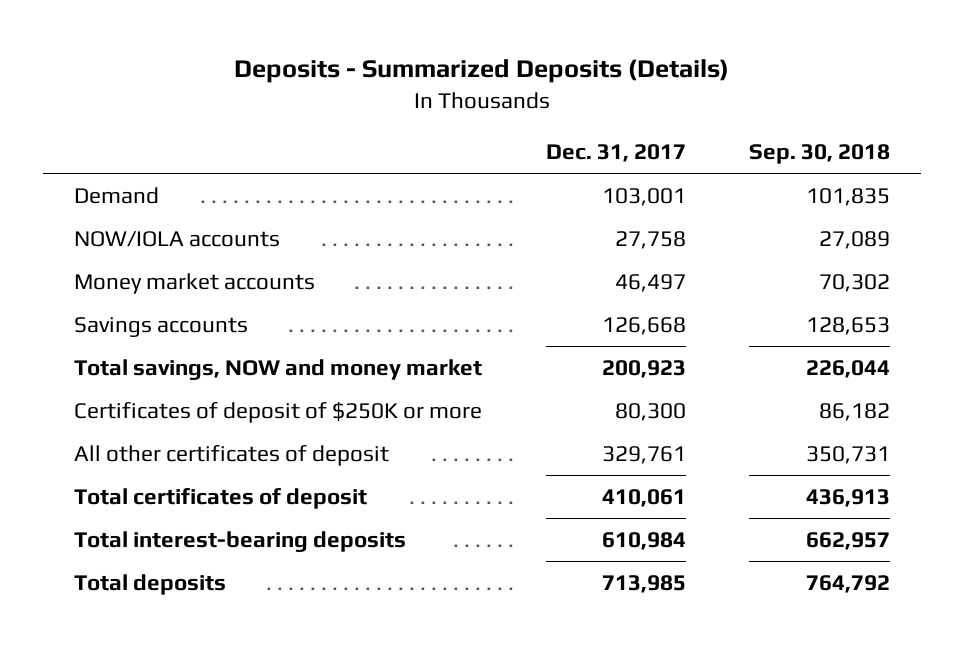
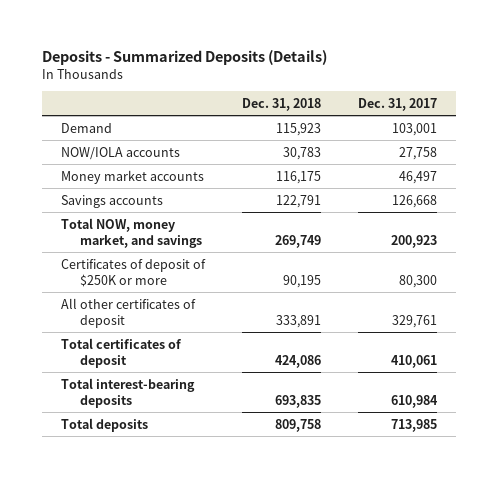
- | Dec. 31, 2017 | Sep. 30, 2018
+ | Dec. 31, 2018 | Dec. 31, 2017
- Total savings, NOW and money market | 200,923 | 226,044
+ Total NOW, money market, and savings | 269,749 | 200,923

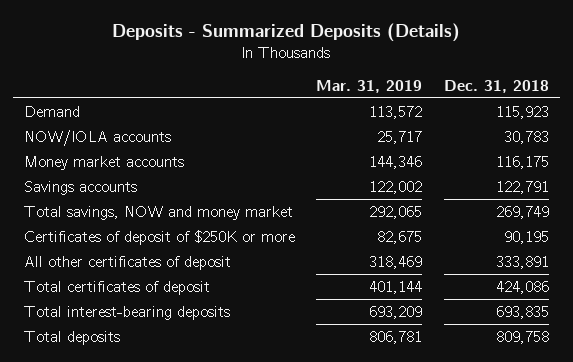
- | Dec. 31, 2018 | Dec. 31, 2017
+ | Mar. 31, 2019 | Dec. 31, 2018
- Total NOW, money market, and savings | 269,749 | 200,923
+ Total savings, NOW and money market | 292,065 | 269,749

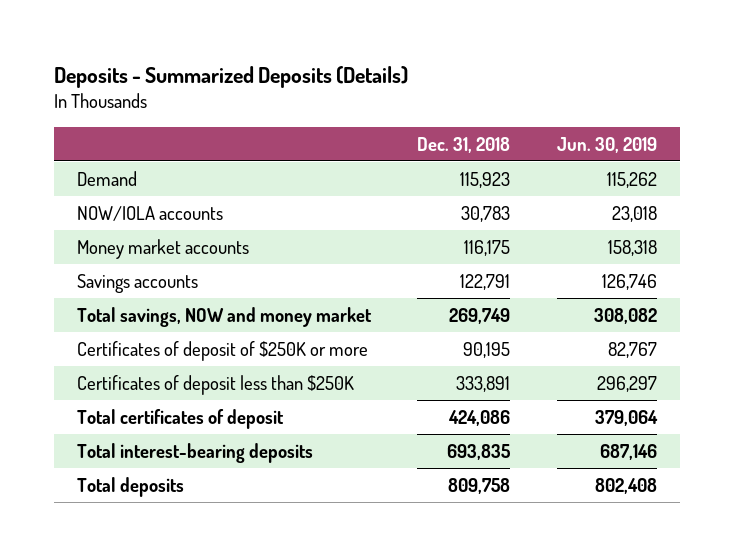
- | Mar. 31, 2019 | Dec. 31, 2018
+ | Dec. 31, 2018 | Jun. 30, 2019
- All other certificates of deposit | 318,469 | 333,891
+ Certificates of deposit less than $250K | 333,891 | 296,297

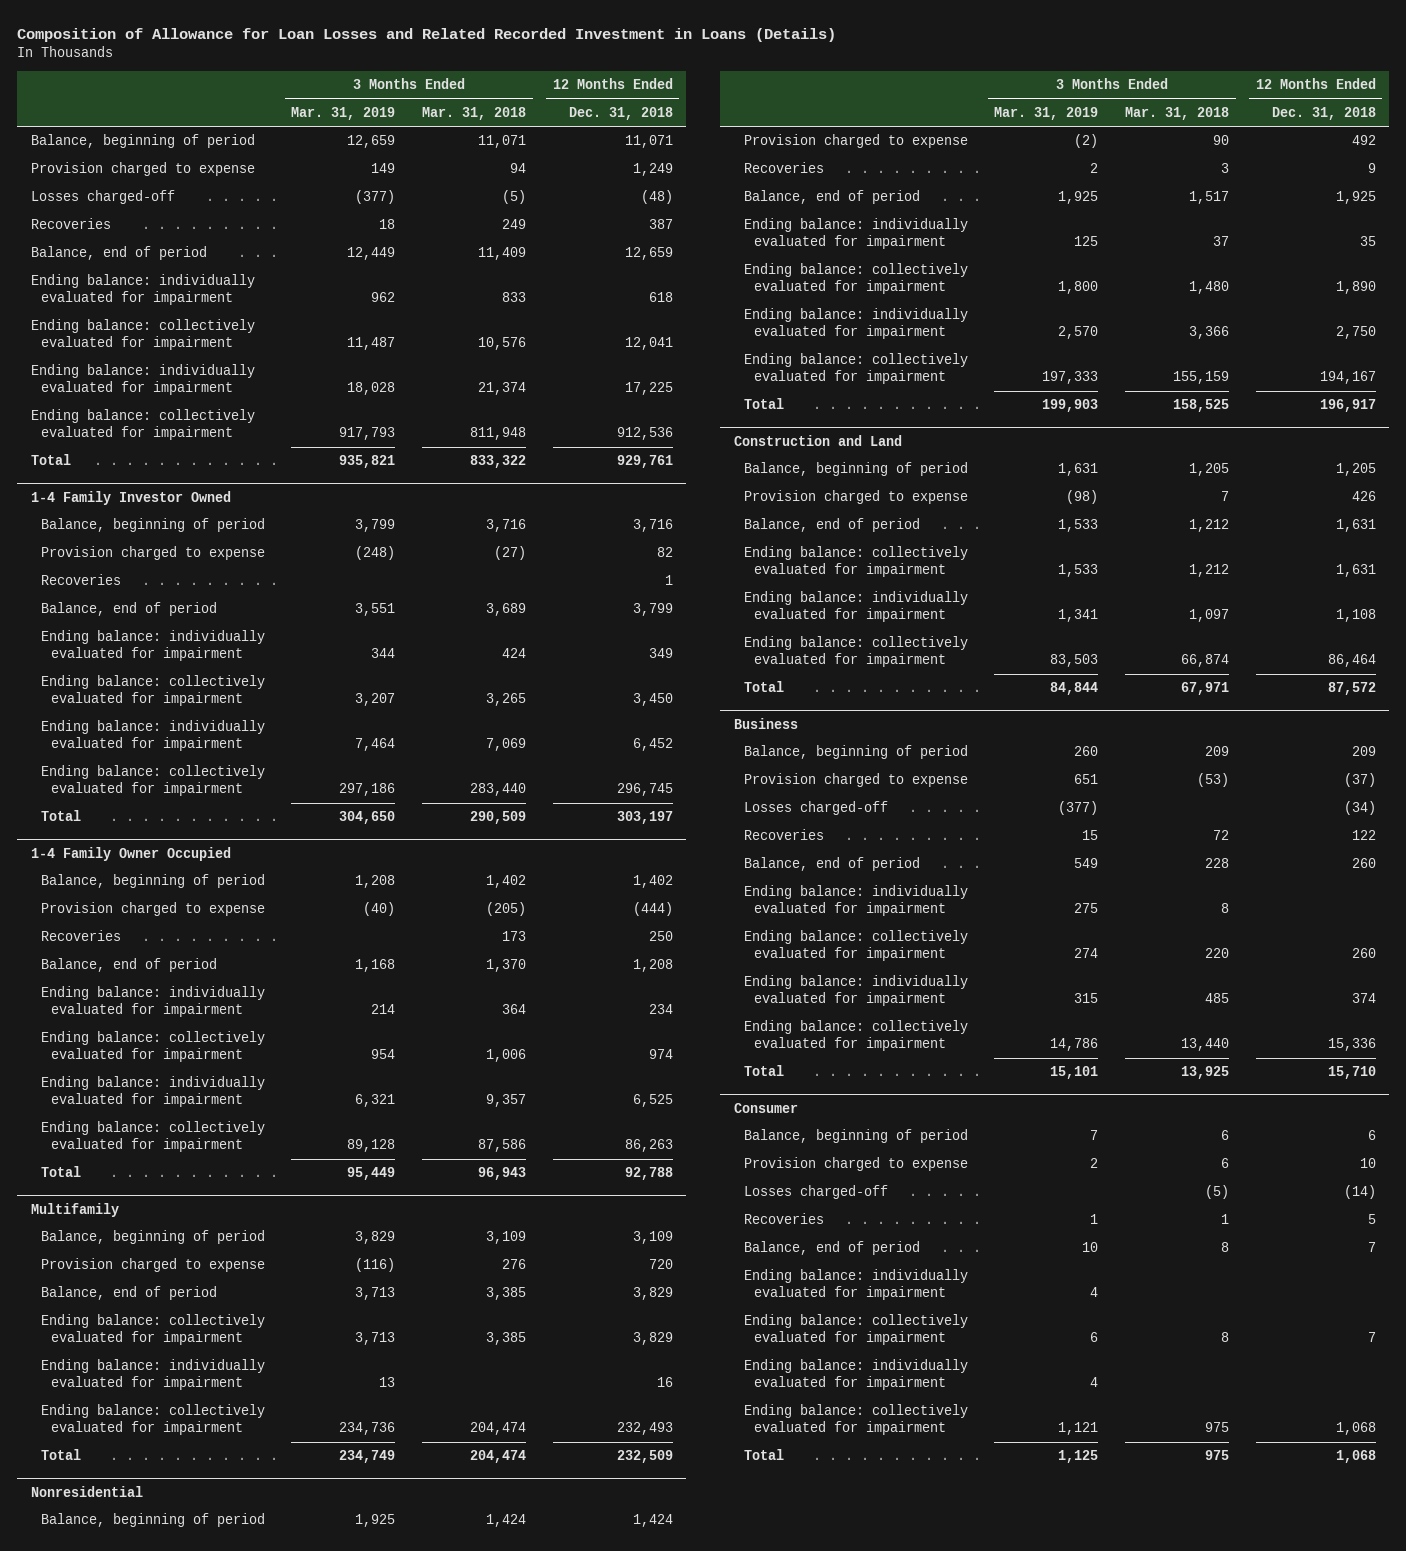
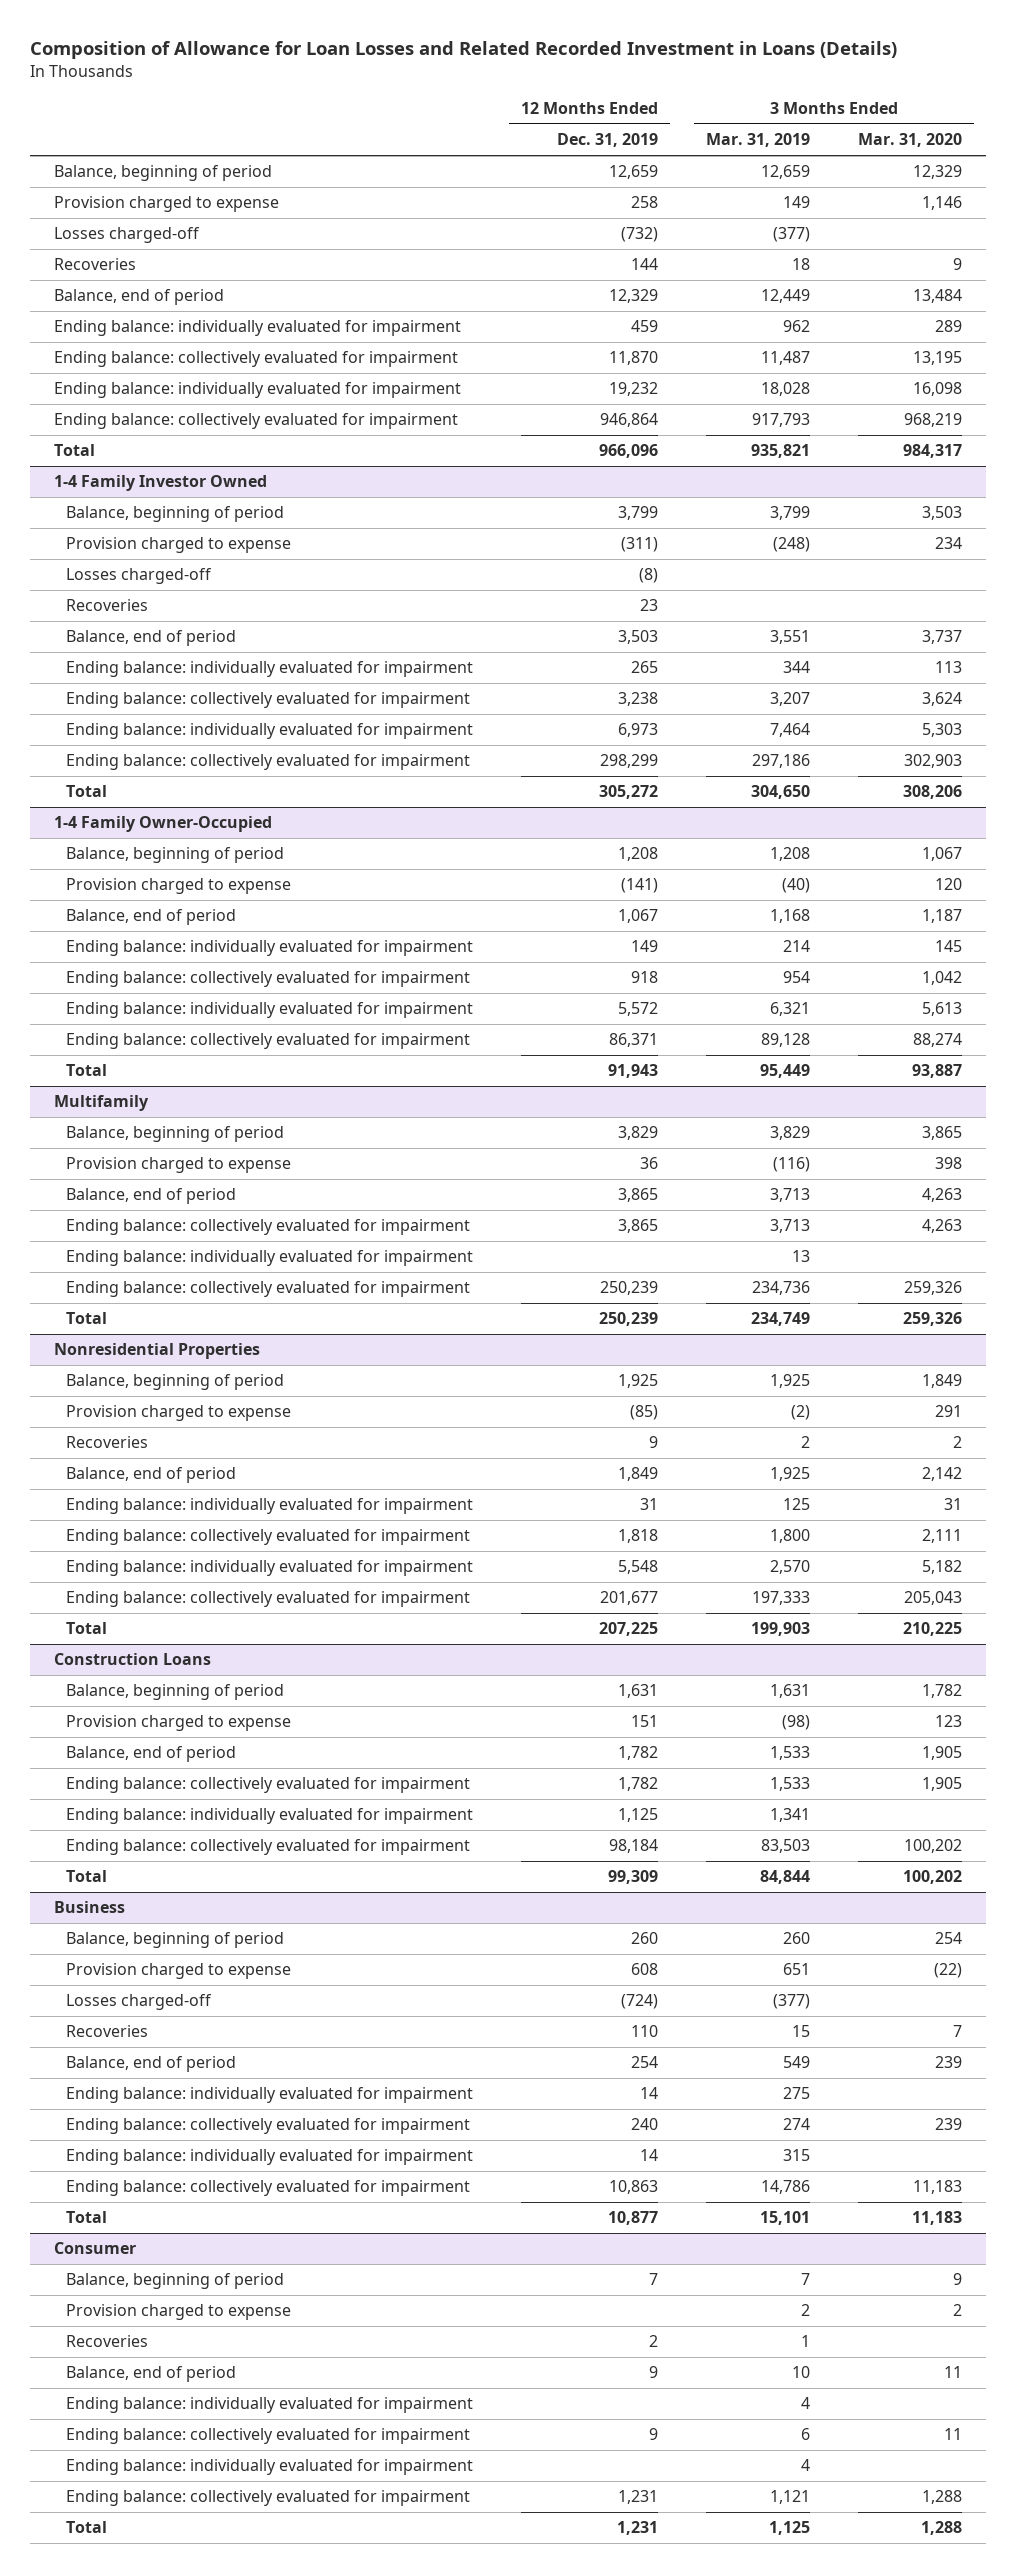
- | 3 Months Ended Mar. 31, 2019 | 3 Months Ended Mar. 31, 2018 | 12 Months Ended Dec. 31, 2018
+ | 12 Months Ended Dec. 31, 2019 | 3 Months Ended Mar. 31, 2019 | 3 Months Ended Mar. 31, 2020
@ 1-4 Family Investor Owned
+ Losses charged-off | (8) | |
- 1-4 Family Owner Occupied
+ 1-4 Family Owner-Occupied
- Recoveries | | 173 | 250
- Nonresidential
+ Nonresidential Properties
- Construction and Land
+ Construction Loans
@ Consumer
- Losses charged-off | | (5) | (14)

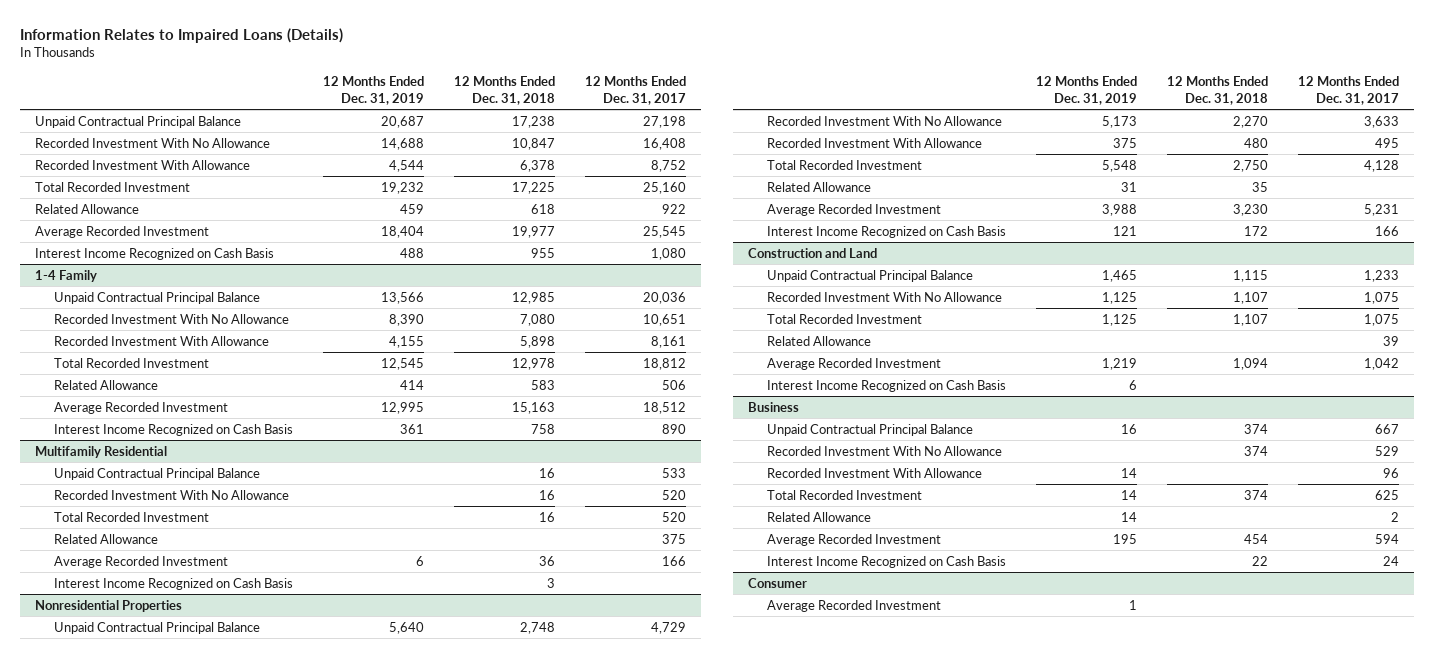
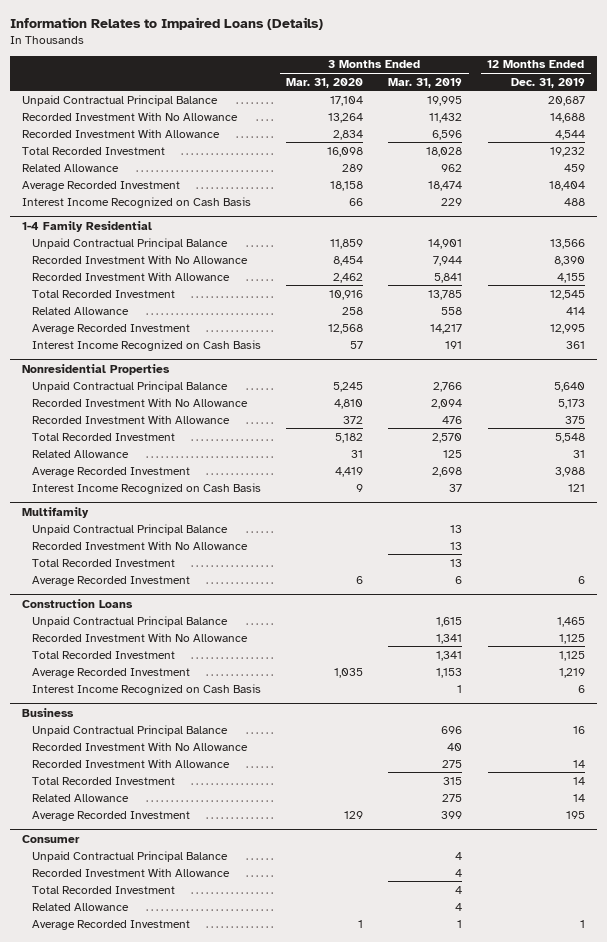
- | 12 Months Ended Dec. 31, 2019 | 12 Months Ended Dec. 31, 2018 | 12 Months Ended Dec. 31, 2017
+ | 3 Months Ended Mar. 31, 2020 | 3 Months Ended Mar. 31, 2019 | 12 Months Ended Dec. 31, 2019
- 1-4 Family
+ 1-4 Family Residential
- Multifamily Residential
- Unpaid Contractual Principal Balance | | 16 | 533
- Recorded Investment With No Allowance | | 16 | 520
- Total Recorded Investment | | 16 | 520
- Related Allowance | | | 375
- Average Recorded Investment | 6 | 36 | 166
- Interest Income Recognized on Cash Basis | | 3 |
- Construction and Land
+ Multifamily
+ Unpaid Contractual Principal Balance | | 13 |
+ Recorded Investment With No Allowance | | 13 |
+ Total Recorded Investment | | 13 |
+ Average Recorded Investment | 6 | 6 | 6
+ Construction Loans
- Related Allowance | | | 39
@ Business
- Interest Income Recognized on Cash Basis | | 22 | 24
@ Consumer
+ Unpaid Contractual Principal Balance | | 4 |
+ Recorded Investment With Allowance | | 4 |
+ Total Recorded Investment | | 4 |
+ Related Allowance | | 4 |

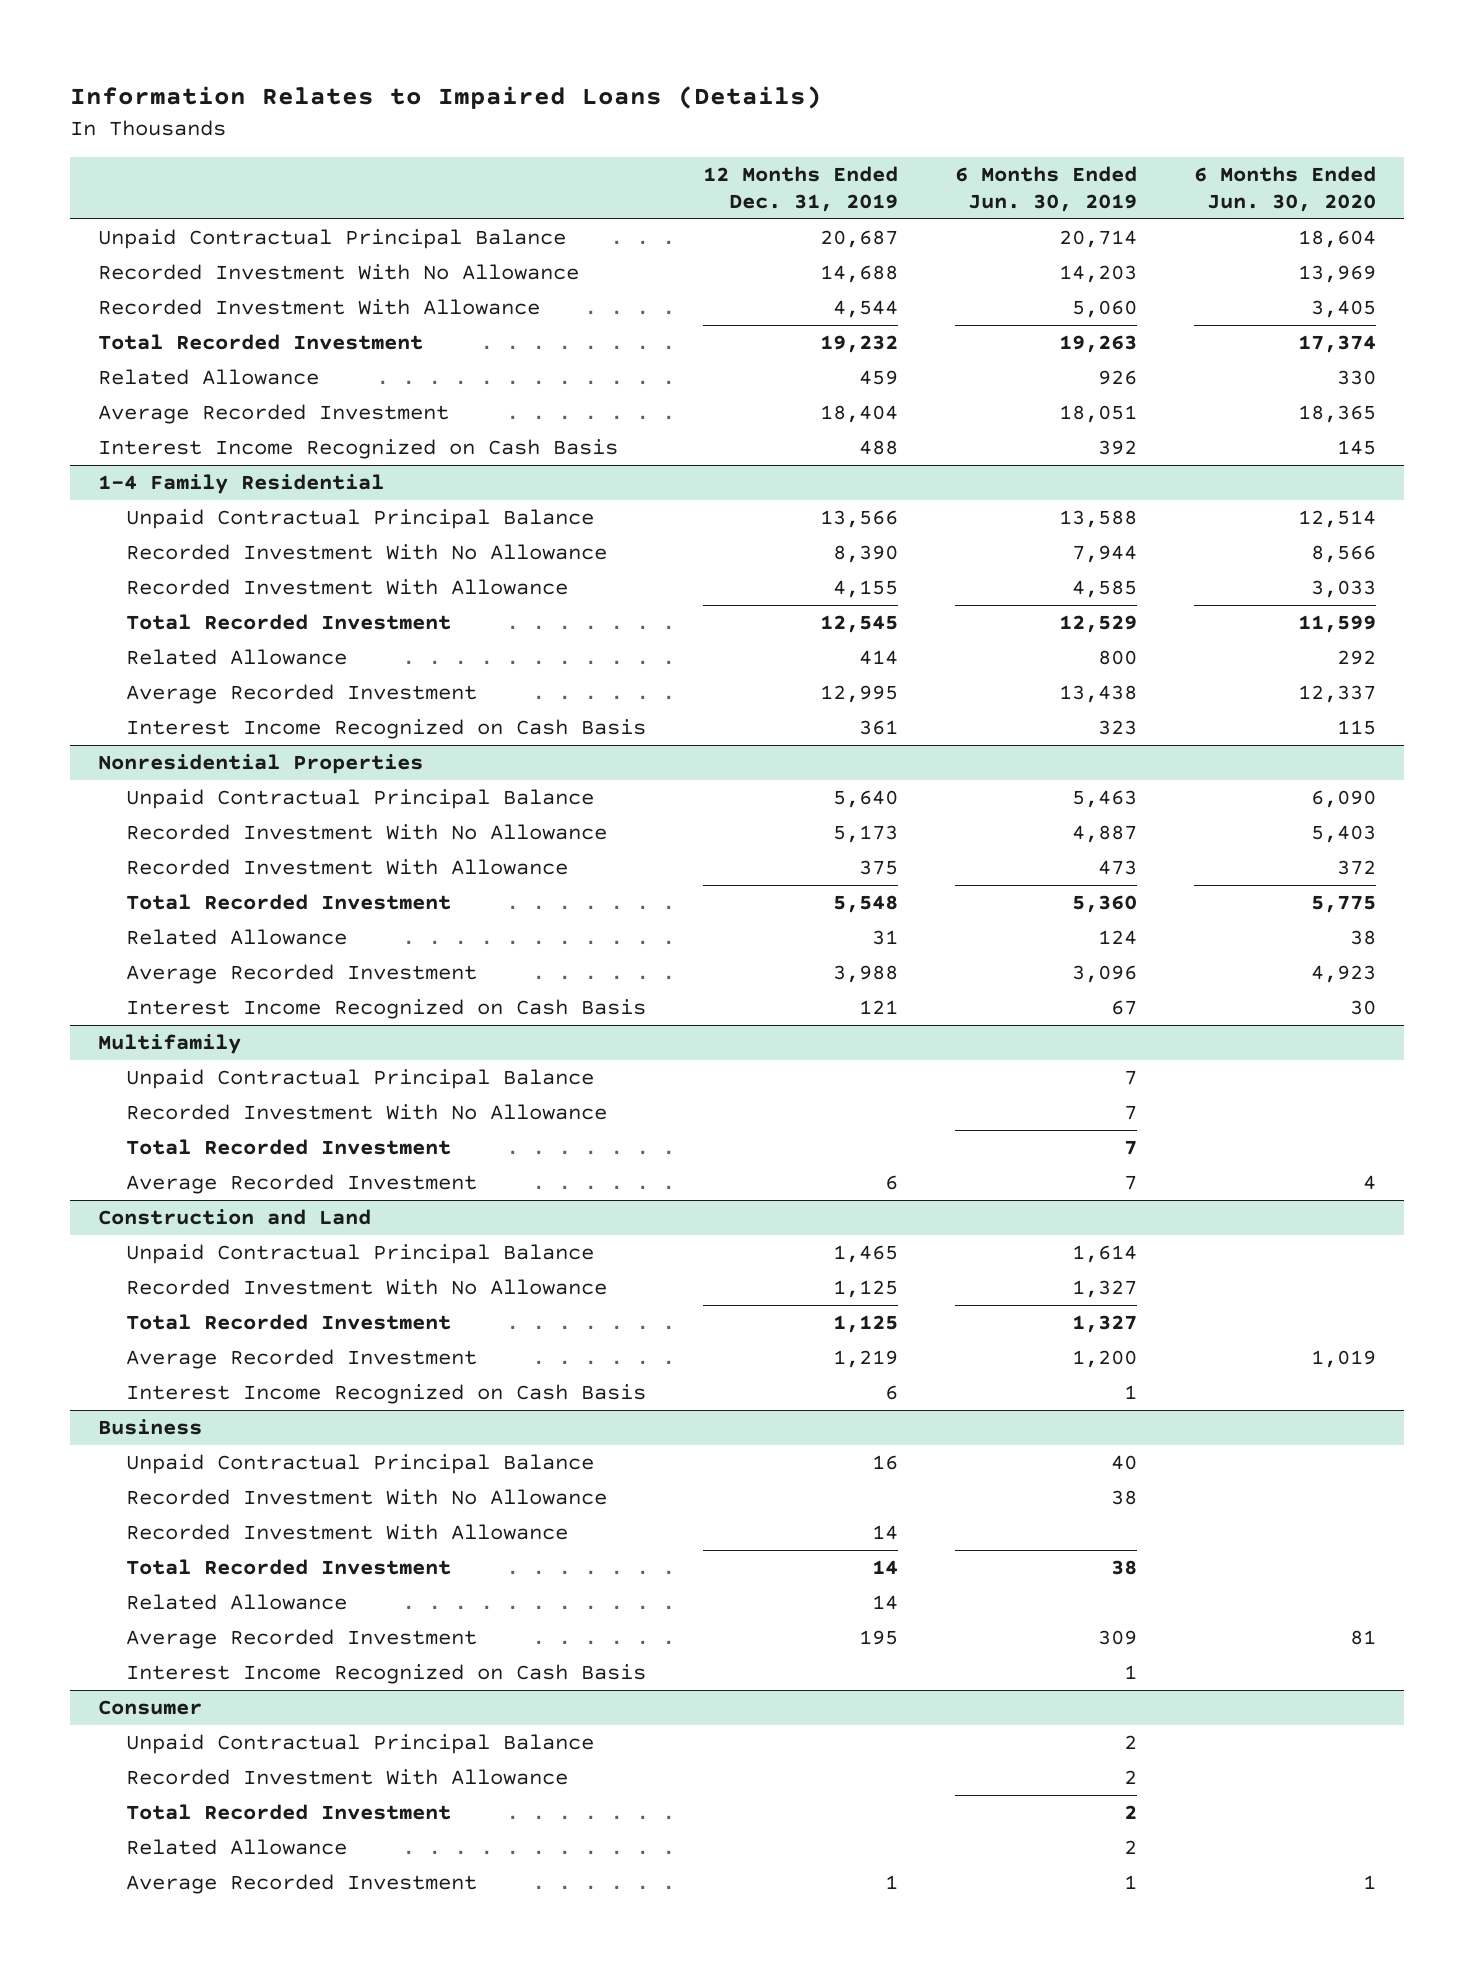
- | 3 Months Ended Mar. 31, 2020 | 3 Months Ended Mar. 31, 2019 | 12 Months Ended Dec. 31, 2019
+ | 12 Months Ended Dec. 31, 2019 | 6 Months Ended Jun. 30, 2019 | 6 Months Ended Jun. 30, 2020
- Construction Loans
+ Construction and Land
@ Business
+ Interest Income Recognized on Cash Basis | | 1 |

